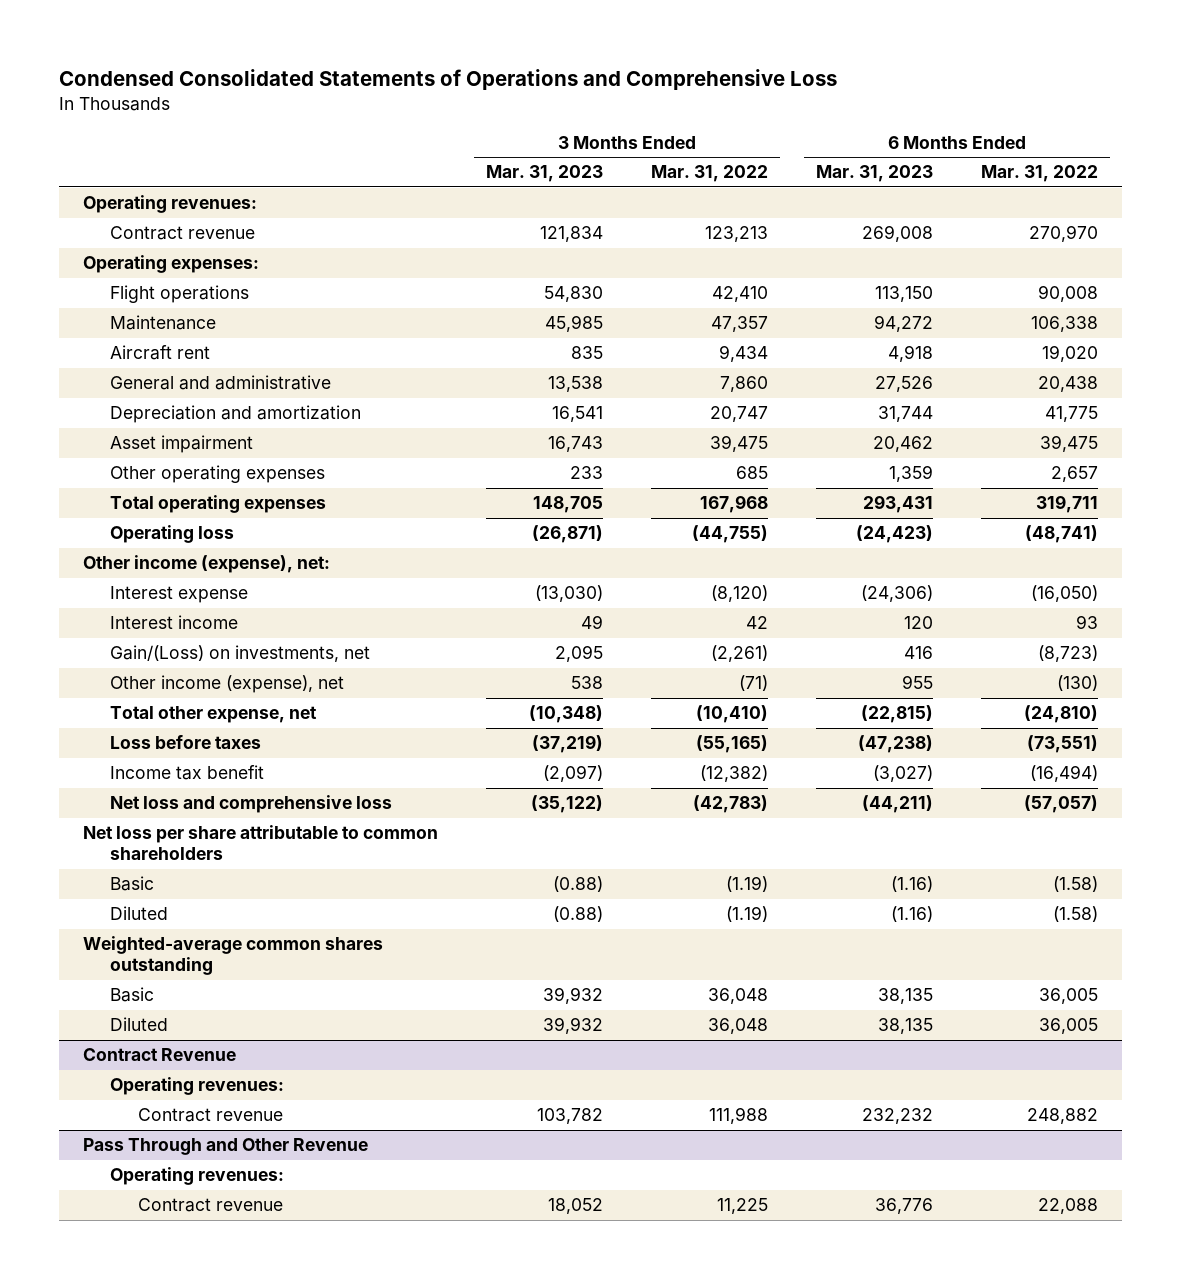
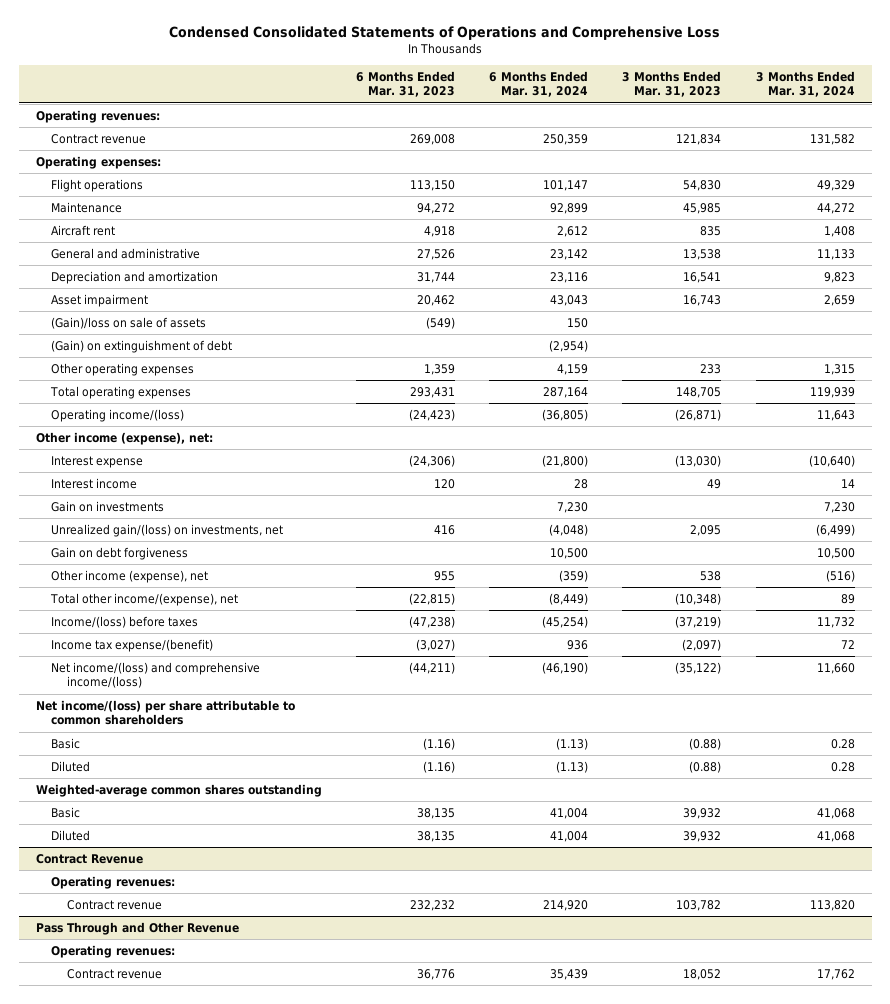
- | 3 Months Ended Mar. 31, 2023 | 3 Months Ended Mar. 31, 2022 | 6 Months Ended Mar. 31, 2023 | 6 Months Ended Mar. 31, 2022
+ | 6 Months Ended Mar. 31, 2023 | 6 Months Ended Mar. 31, 2024 | 3 Months Ended Mar. 31, 2023 | 3 Months Ended Mar. 31, 2024
+ (Gain)/loss on sale of assets | (549) | 150 | |
+ (Gain) on extinguishment of debt | | (2,954) | |
- Operating loss | (26,871) | (44,755) | (24,423) | (48,741)
+ Operating income/(loss) | (24,423) | (36,805) | (26,871) | 11,643
- Gain/(Loss) on investments, net | 2,095 | (2,261) | 416 | (8,723)
+ Gain on investments | | 7,230 | | 7,230
+ Unrealized gain/(loss) on investments, net | 416 | (4,048) | 2,095 | (6,499)
+ Gain on debt forgiveness | | 10,500 | | 10,500
- Total other expense, net | (10,348) | (10,410) | (22,815) | (24,810)
- Loss before taxes | (37,219) | (55,165) | (47,238) | (73,551)
- Income tax benefit | (2,097) | (12,382) | (3,027) | (16,494)
- Net loss and comprehensive loss | (35,122) | (42,783) | (44,211) | (57,057)
- Net loss per share attributable to common shareholders
+ Total other income/(expense), net | (22,815) | (8,449) | (10,348) | 89
+ Income/(loss) before taxes | (47,238) | (45,254) | (37,219) | 11,732
+ Income tax expense/(benefit) | (3,027) | 936 | (2,097) | 72
+ Net income/(loss) and comprehensive income/(loss) | (44,211) | (46,190) | (35,122) | 11,660
+ Net income/(loss) per share attributable to common shareholders

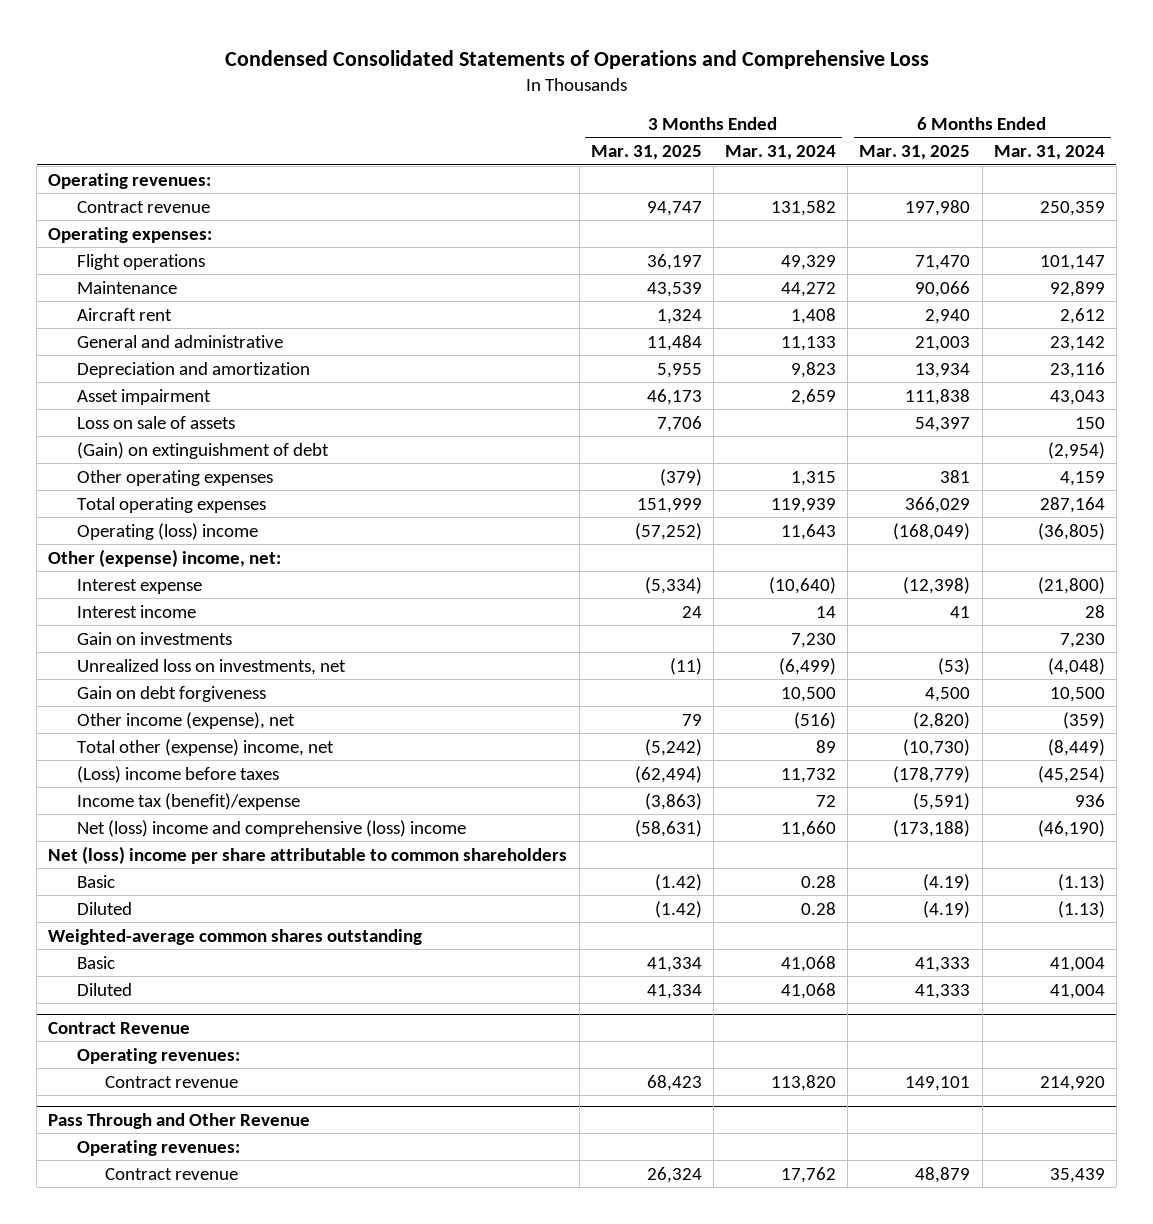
- | 6 Months Ended Mar. 31, 2023 | 6 Months Ended Mar. 31, 2024 | 3 Months Ended Mar. 31, 2023 | 3 Months Ended Mar. 31, 2024
+ | 3 Months Ended Mar. 31, 2025 | 3 Months Ended Mar. 31, 2024 | 6 Months Ended Mar. 31, 2025 | 6 Months Ended Mar. 31, 2024
- (Gain)/loss on sale of assets | (549) | 150 | |
+ Loss on sale of assets | 7,706 | | 54,397 | 150
- Operating income/(loss) | (24,423) | (36,805) | (26,871) | 11,643
- Other income (expense), net:
+ Operating (loss) income | (57,252) | 11,643 | (168,049) | (36,805)
+ Other (expense) income, net:
- Unrealized gain/(loss) on investments, net | 416 | (4,048) | 2,095 | (6,499)
+ Unrealized loss on investments, net | (11) | (6,499) | (53) | (4,048)
- Total other income/(expense), net | (22,815) | (8,449) | (10,348) | 89
- Income/(loss) before taxes | (47,238) | (45,254) | (37,219) | 11,732
- Income tax expense/(benefit) | (3,027) | 936 | (2,097) | 72
- Net income/(loss) and comprehensive income/(loss) | (44,211) | (46,190) | (35,122) | 11,660
- Net income/(loss) per share attributable to common shareholders
+ Total other (expense) income, net | (5,242) | 89 | (10,730) | (8,449)
+ (Loss) income before taxes | (62,494) | 11,732 | (178,779) | (45,254)
+ Income tax (benefit)/expense | (3,863) | 72 | (5,591) | 936
+ Net (loss) income and comprehensive (loss) income | (58,631) | 11,660 | (173,188) | (46,190)
+ Net (loss) income per share attributable to common shareholders

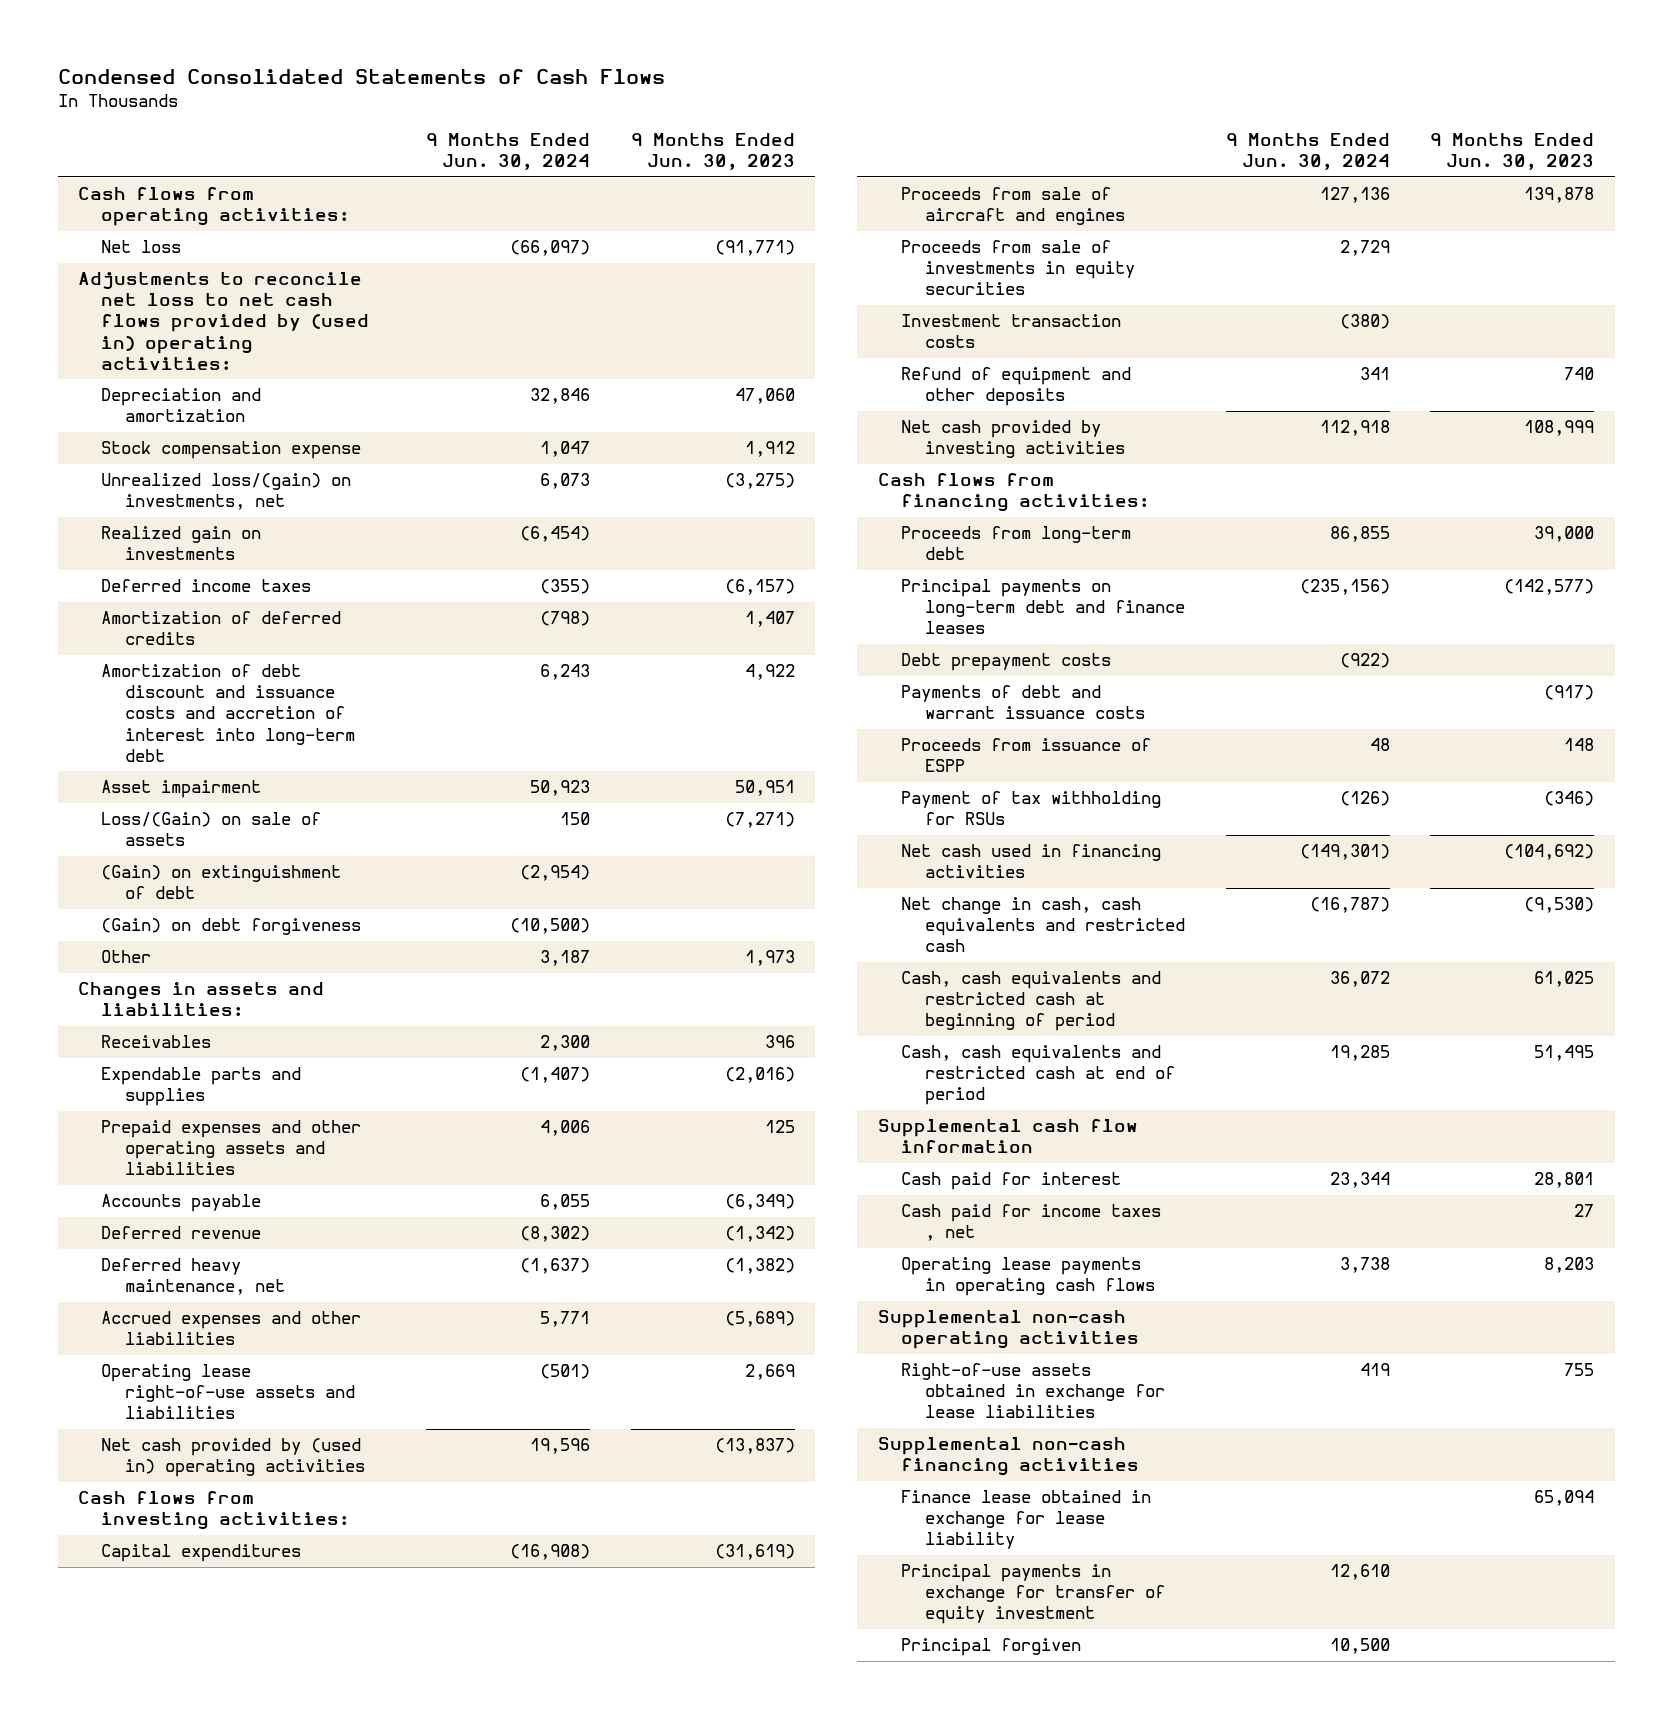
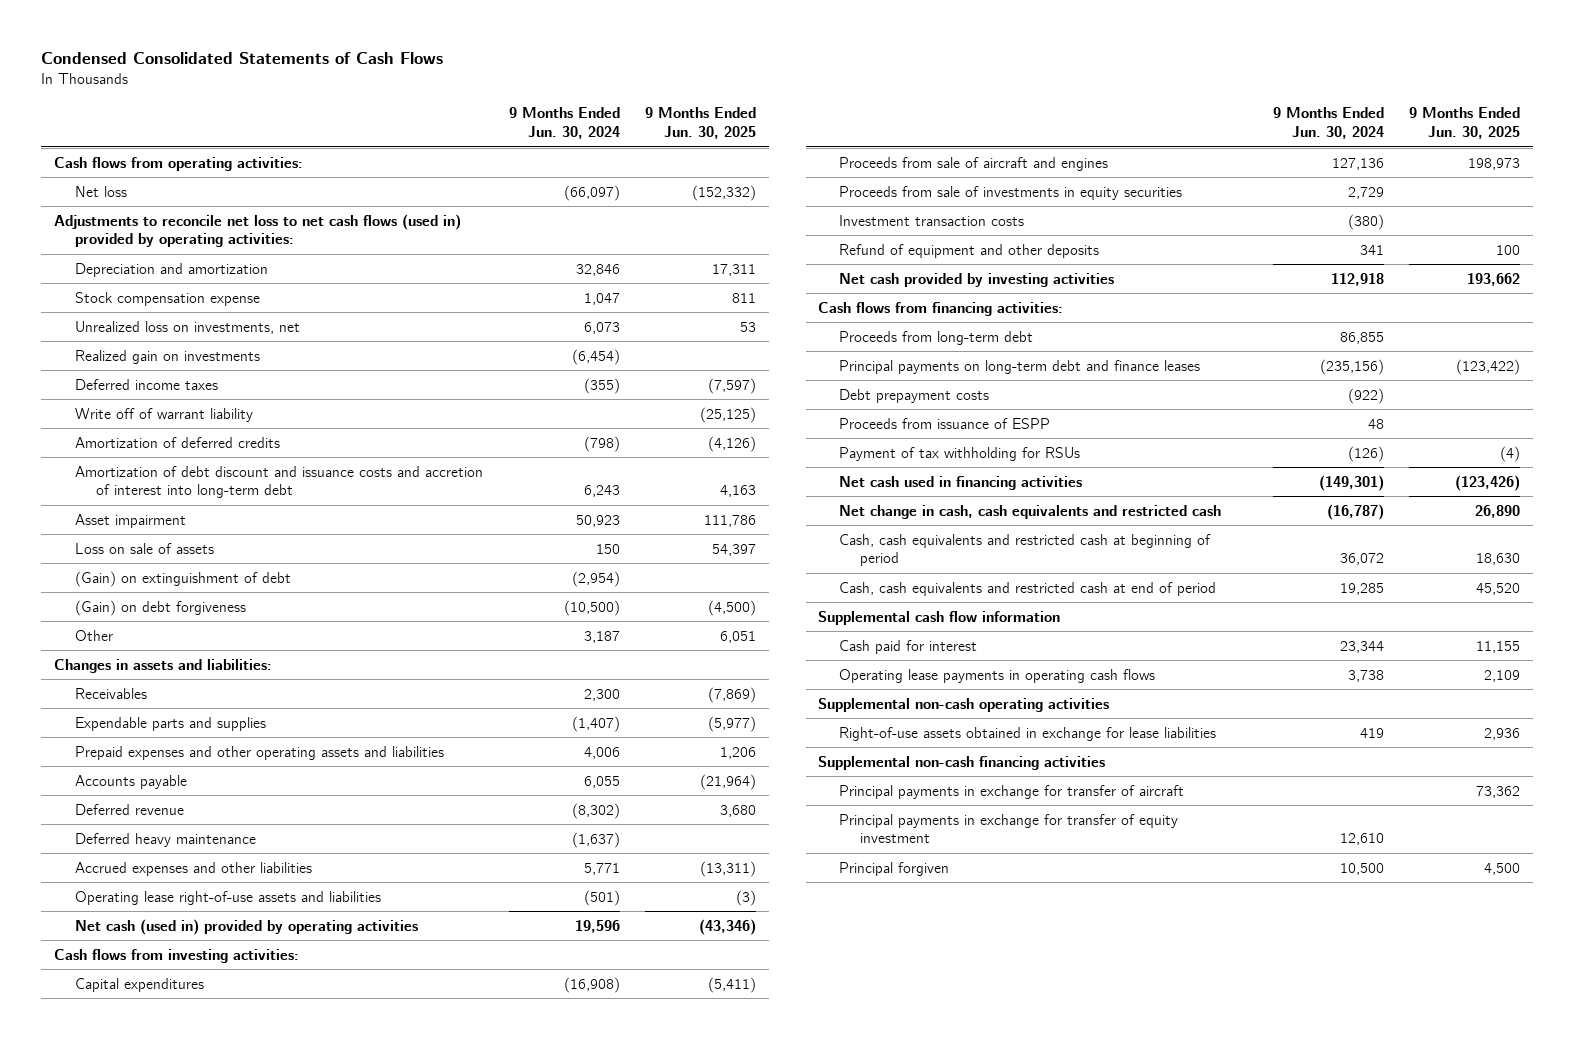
- | 9 Months Ended Jun. 30, 2024 | 9 Months Ended Jun. 30, 2023
+ | 9 Months Ended Jun. 30, 2024 | 9 Months Ended Jun. 30, 2025
- Adjustments to reconcile net loss to net cash flows provided by (used in) operating activities:
+ Adjustments to reconcile net loss to net cash flows (used in) provided by operating activities:
- Unrealized loss/(gain) on investments, net | 6,073 | (3,275)
+ Unrealized loss on investments, net | 6,073 | 53
+ Write off of warrant liability | | (25,125)
- Loss/(Gain) on sale of assets | 150 | (7,271)
+ Loss on sale of assets | 150 | 54,397
- Deferred heavy maintenance, net | (1,637) | (1,382)
+ Deferred heavy maintenance | (1,637) |
- Net cash provided by (used in) operating activities | 19,596 | (13,837)
+ Net cash (used in) provided by operating activities | 19,596 | (43,346)
- Payments of debt and warrant issuance costs | | (917)
- Cash paid for income taxes , net | | 27
- Finance lease obtained in exchange for lease liability | | 65,094
+ Principal payments in exchange for transfer of aircraft | | 73,362

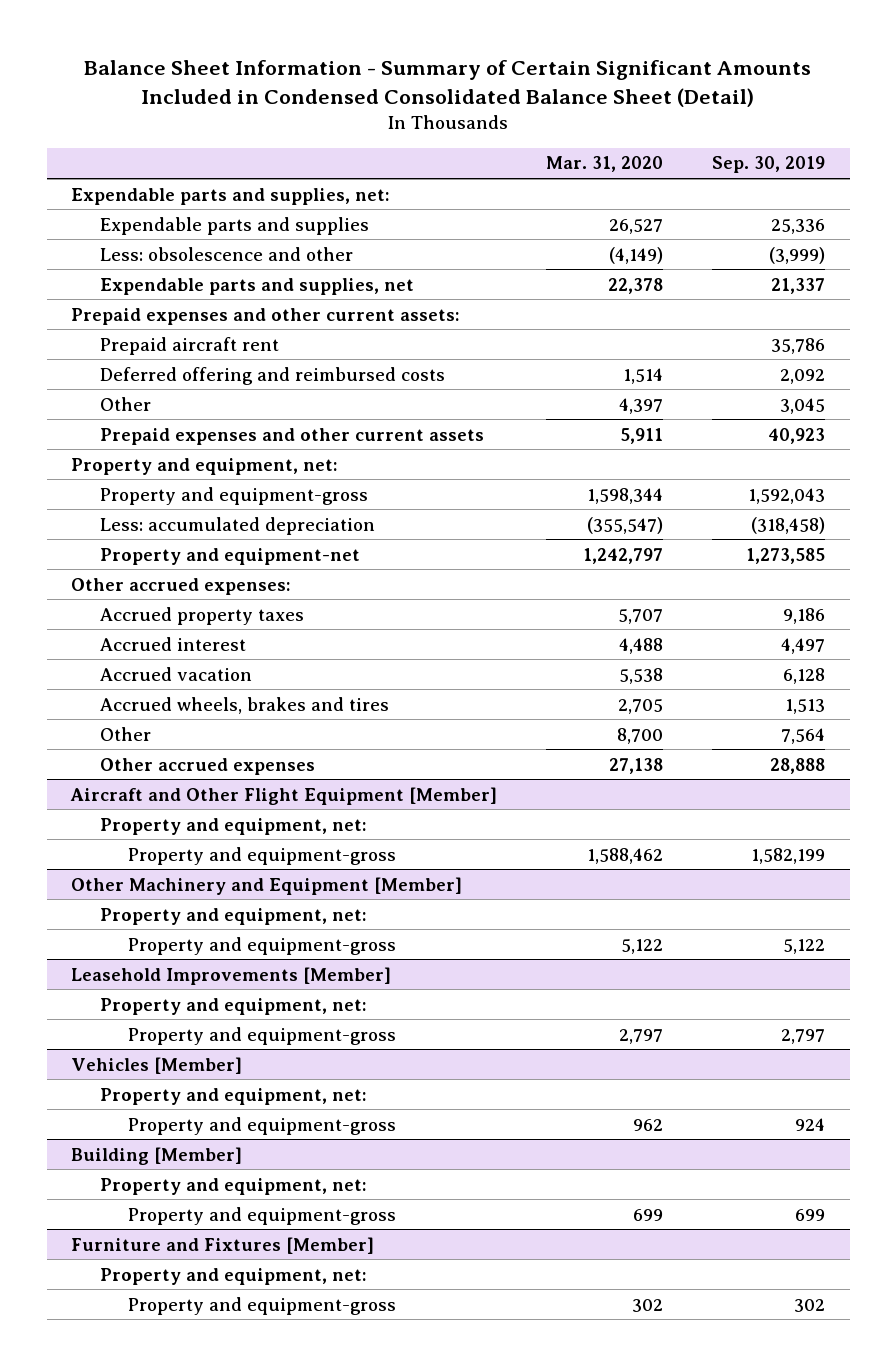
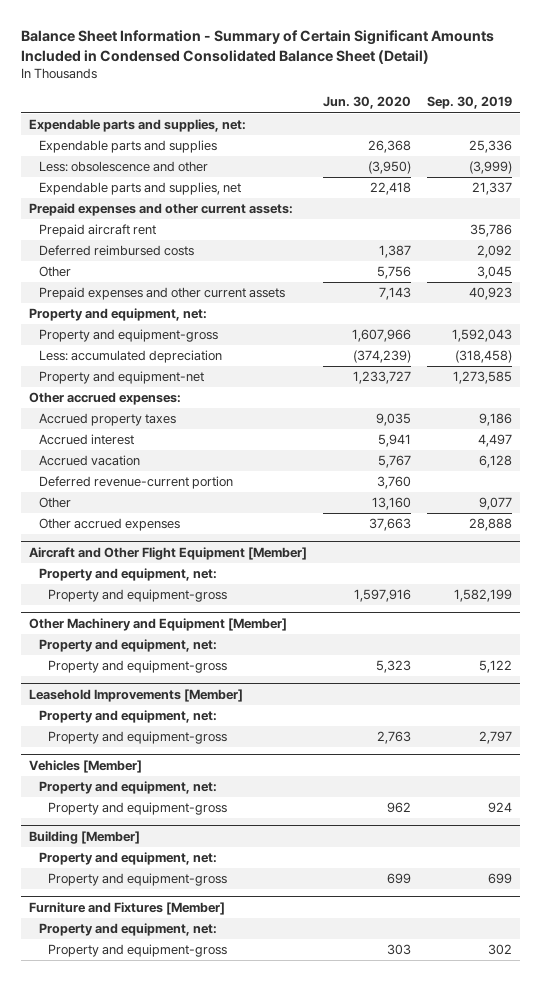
- | Mar. 31, 2020 | Sep. 30, 2019
+ | Jun. 30, 2020 | Sep. 30, 2019
- Deferred offering and reimbursed costs | 1,514 | 2,092
+ Deferred reimbursed costs | 1,387 | 2,092
- Accrued wheels, brakes and tires | 2,705 | 1,513
- Other | 8,700 | 7,564
+ Deferred revenue-current portion | 3,760 |
+ Other | 13,160 | 9,077

